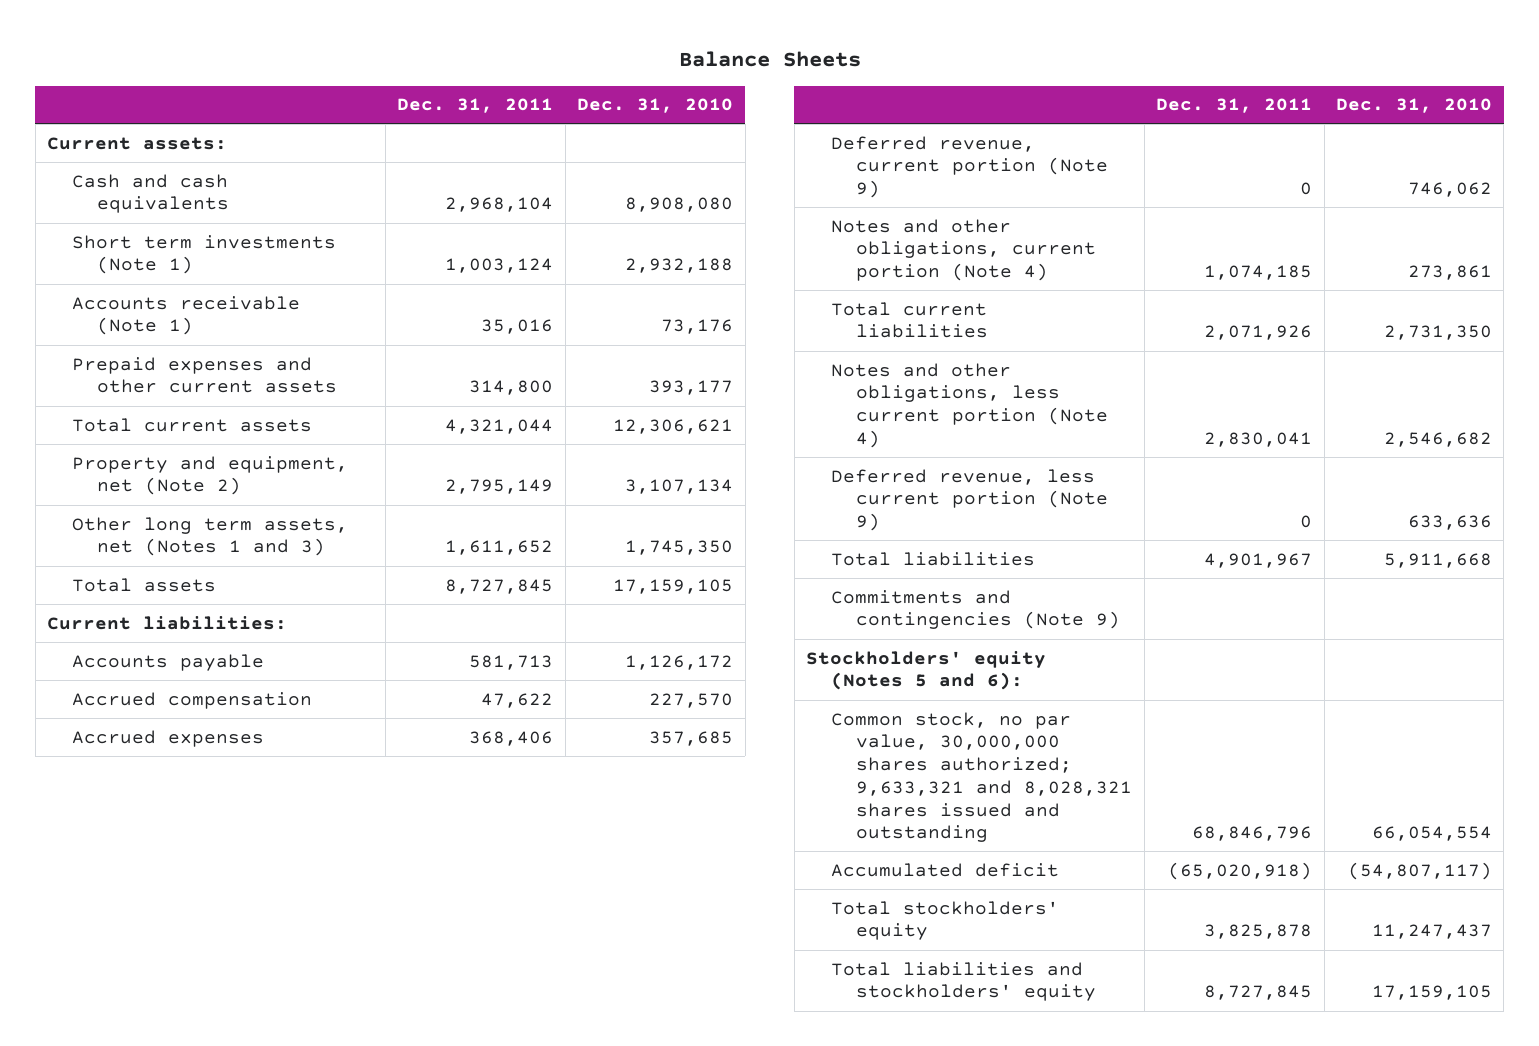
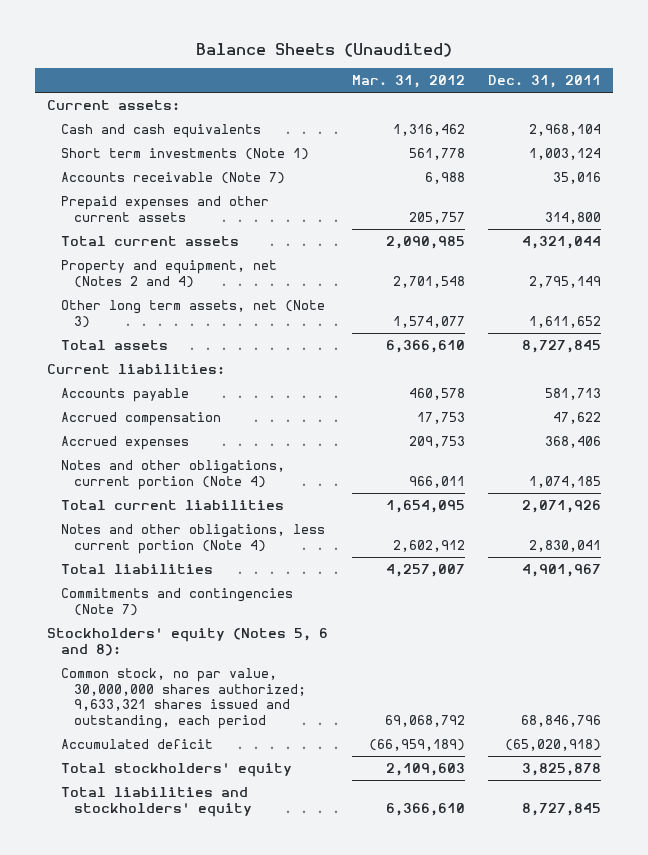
- Balance Sheets
+ Balance Sheets (Unaudited)
- | Dec. 31, 2011 | Dec. 31, 2010
+ | Mar. 31, 2012 | Dec. 31, 2011
- Accounts receivable (Note 1) | 35,016 | 73,176
+ Accounts receivable (Note 7) | 6,988 | 35,016
- Property and equipment, net (Note 2) | 2,795,149 | 3,107,134
- Other long term assets, net (Notes 1 and 3) | 1,611,652 | 1,745,350
+ Property and equipment, net (Notes 2 and 4) | 2,701,548 | 2,795,149
+ Other long term assets, net (Note 3) | 1,574,077 | 1,611,652
- Deferred revenue, current portion (Note 9) | 0 | 746,062
- Deferred revenue, less current portion (Note 9) | 0 | 633,636
- Commitments and contingencies (Note 9)
- Stockholders' equity (Notes 5 and 6):
- Common stock, no par value, 30,000,000 shares authorized; 9,633,321 and 8,028,321 shares issued and outstanding | 68,846,796 | 66,054,554
+ Commitments and contingencies (Note 7)
+ Stockholders' equity (Notes 5, 6 and 8):
+ Common stock, no par value, 30,000,000 shares authorized; 9,633,321 shares issued and outstanding, each period | 69,068,792 | 68,846,796

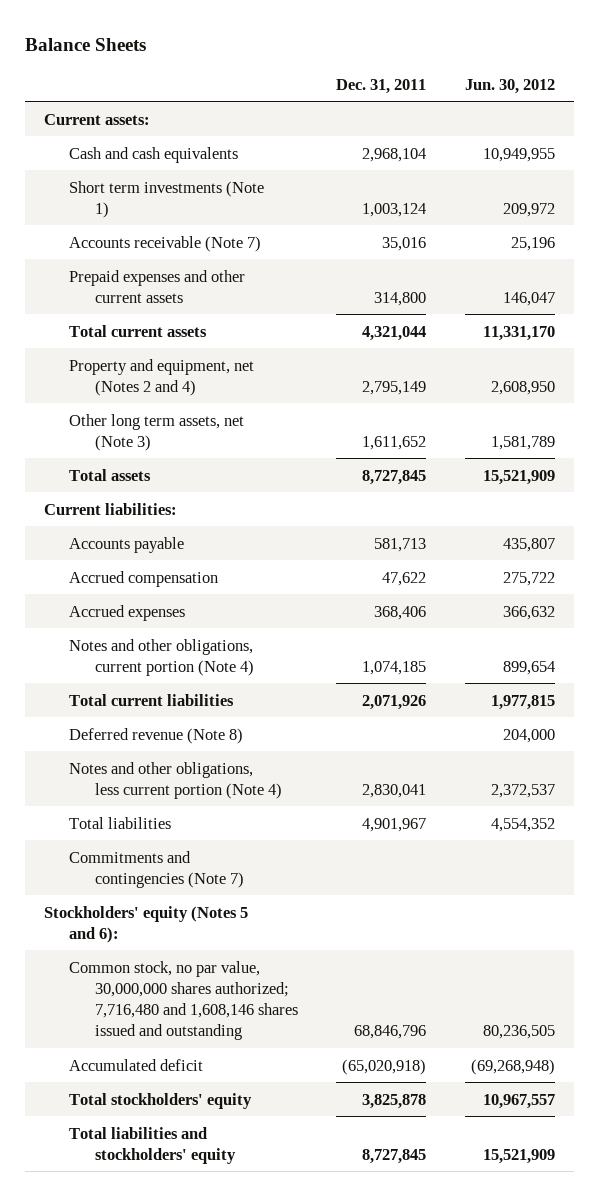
- Balance Sheets (Unaudited)
+ Balance Sheets
- | Mar. 31, 2012 | Dec. 31, 2011
+ | Dec. 31, 2011 | Jun. 30, 2012
+ Deferred revenue (Note 8) | | 204,000
- Stockholders' equity (Notes 5, 6 and 8):
- Common stock, no par value, 30,000,000 shares authorized; 9,633,321 shares issued and outstanding, each period | 69,068,792 | 68,846,796
+ Stockholders' equity (Notes 5 and 6):
+ Common stock, no par value, 30,000,000 shares authorized; 7,716,480 and 1,608,146 shares issued and outstanding | 68,846,796 | 80,236,505

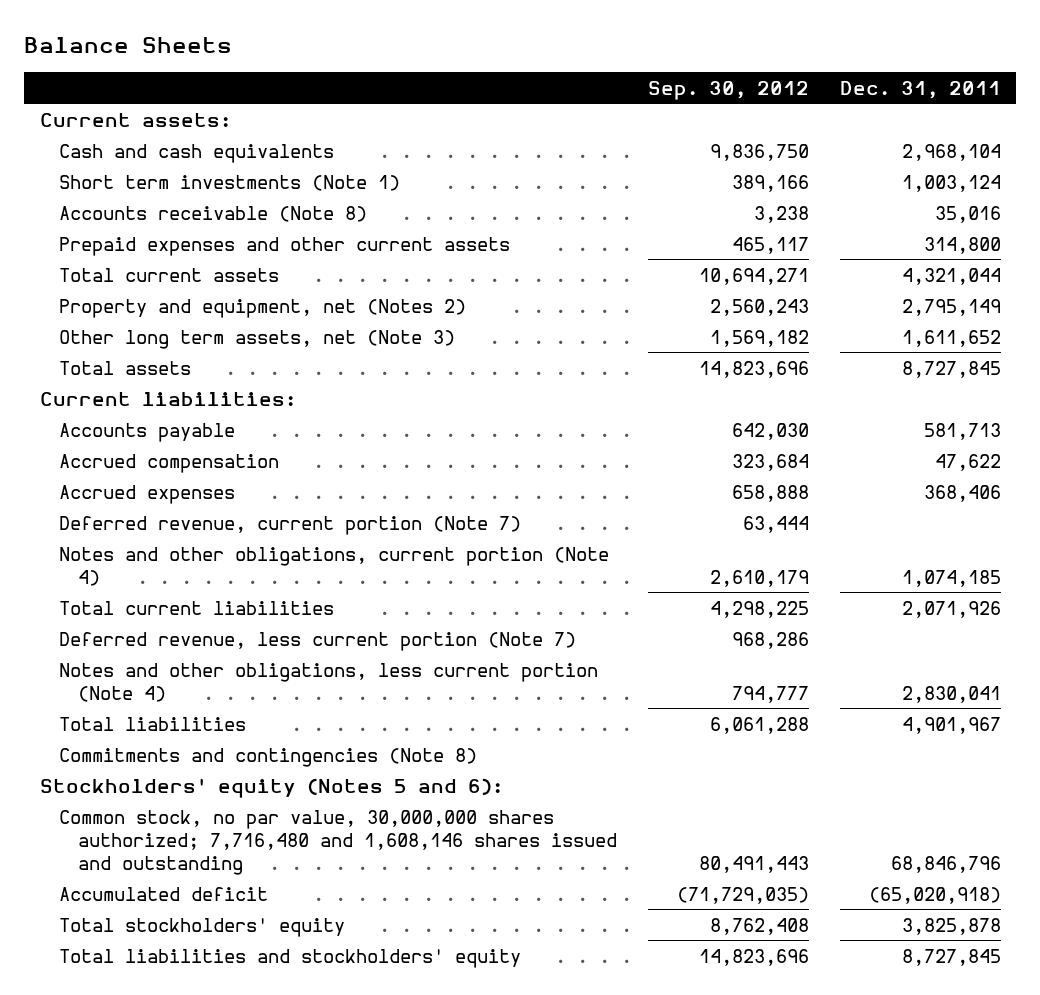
- | Dec. 31, 2011 | Jun. 30, 2012
+ | Sep. 30, 2012 | Dec. 31, 2011
- Accounts receivable (Note 7) | 35,016 | 25,196
+ Accounts receivable (Note 8) | 3,238 | 35,016
- Property and equipment, net (Notes 2 and 4) | 2,795,149 | 2,608,950
+ Property and equipment, net (Notes 2) | 2,560,243 | 2,795,149
+ Deferred revenue, current portion (Note 7) | 63,444 |
- Deferred revenue (Note 8) | | 204,000
+ Deferred revenue, less current portion (Note 7) | 968,286 |
- Commitments and contingencies (Note 7)
+ Commitments and contingencies (Note 8)

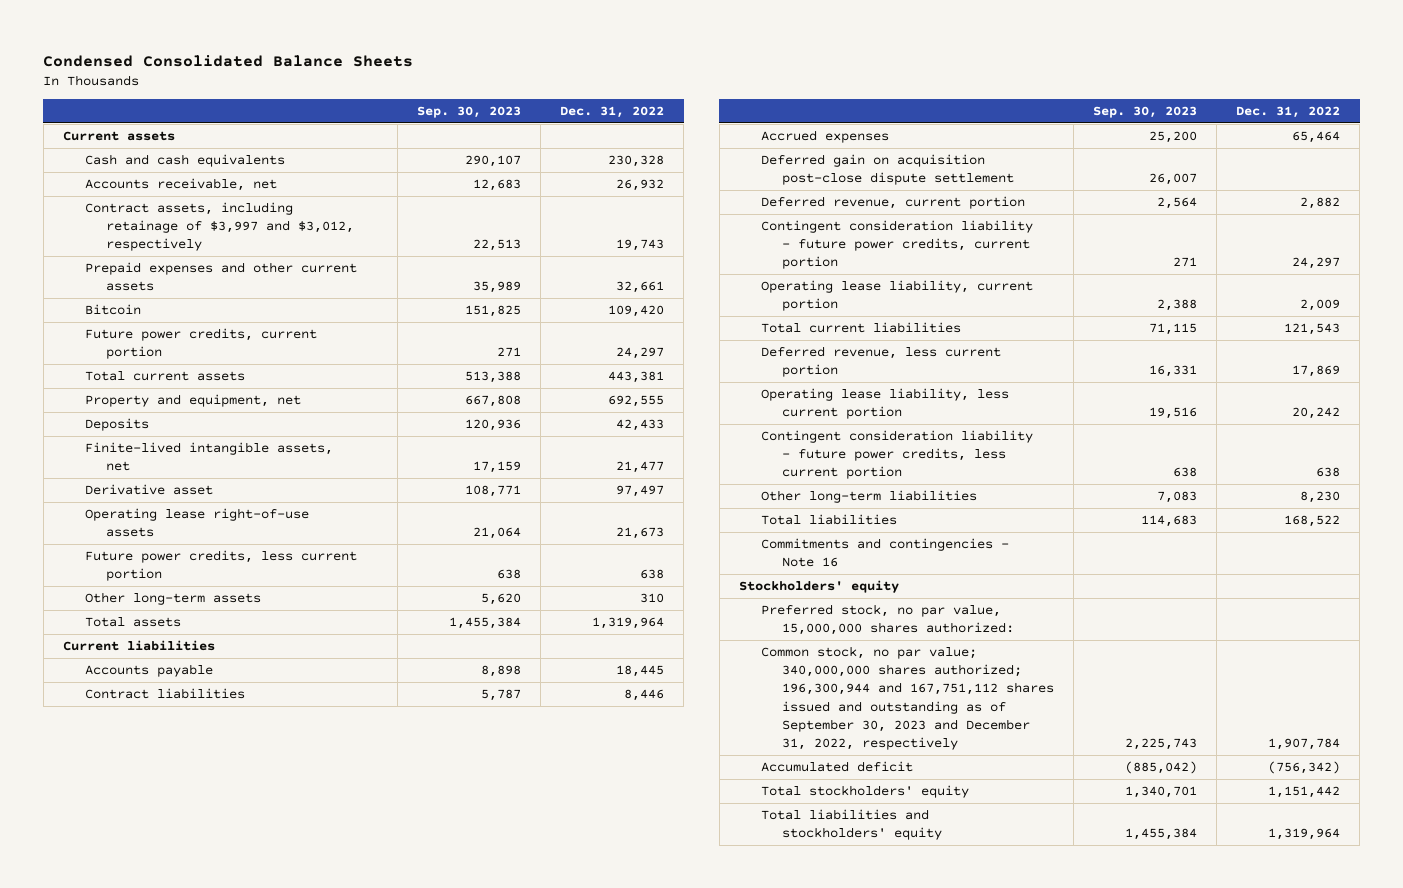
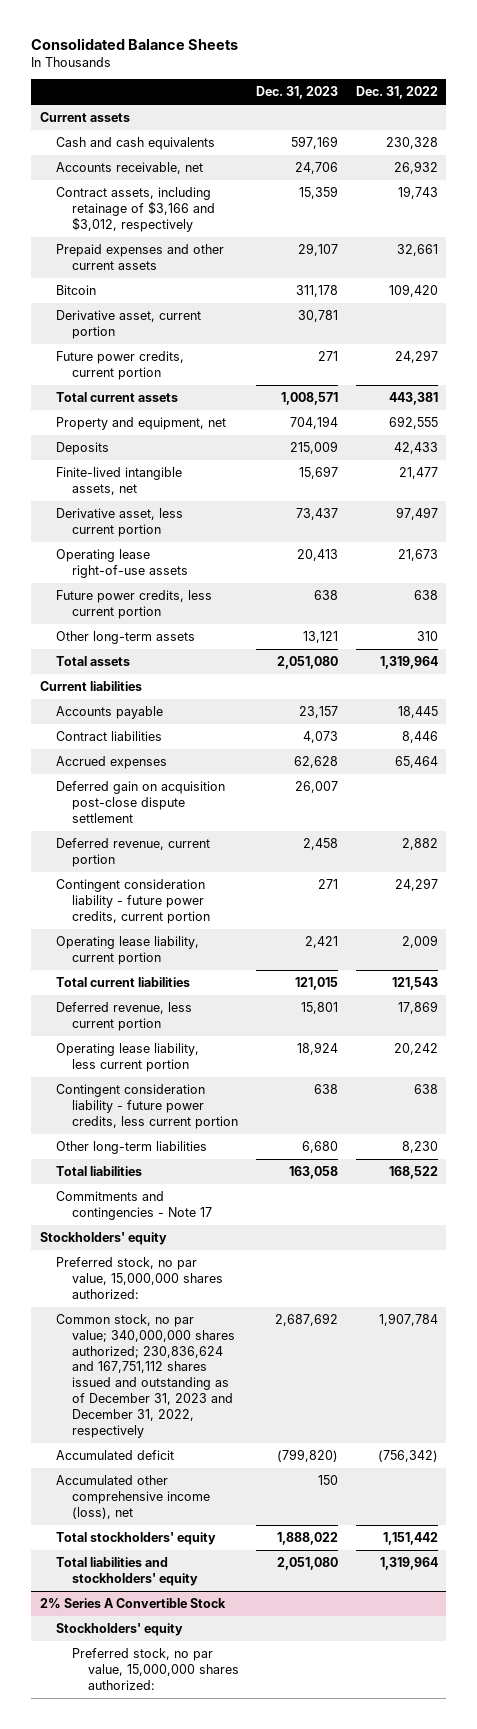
- Condensed Consolidated Balance Sheets
+ Consolidated Balance Sheets
- | Sep. 30, 2023 | Dec. 31, 2022
+ | Dec. 31, 2023 | Dec. 31, 2022
- Contract assets, including retainage of $3,997 and $3,012, respectively | 22,513 | 19,743
+ Contract assets, including retainage of $3,166 and $3,012, respectively | 15,359 | 19,743
+ Derivative asset, current portion | 30,781 |
- Derivative asset | 108,771 | 97,497
+ Derivative asset, less current portion | 73,437 | 97,497
- Commitments and contingencies - Note 16
+ Commitments and contingencies - Note 17
- Common stock, no par value; 340,000,000 shares authorized; 196,300,944 and 167,751,112 shares issued and outstanding as of September 30, 2023 and December 31, 2022, respectively | 2,225,743 | 1,907,784
+ Common stock, no par value; 340,000,000 shares authorized; 230,836,624 and 167,751,112 shares issued and outstanding as of December 31, 2023 and December 31, 2022, respectively | 2,687,692 | 1,907,784
+ Accumulated other comprehensive income (loss), net | 150 |
+ 2% Series A Convertible Stock
+ Stockholders' equity
+ Preferred stock, no par value, 15,000,000 shares authorized:

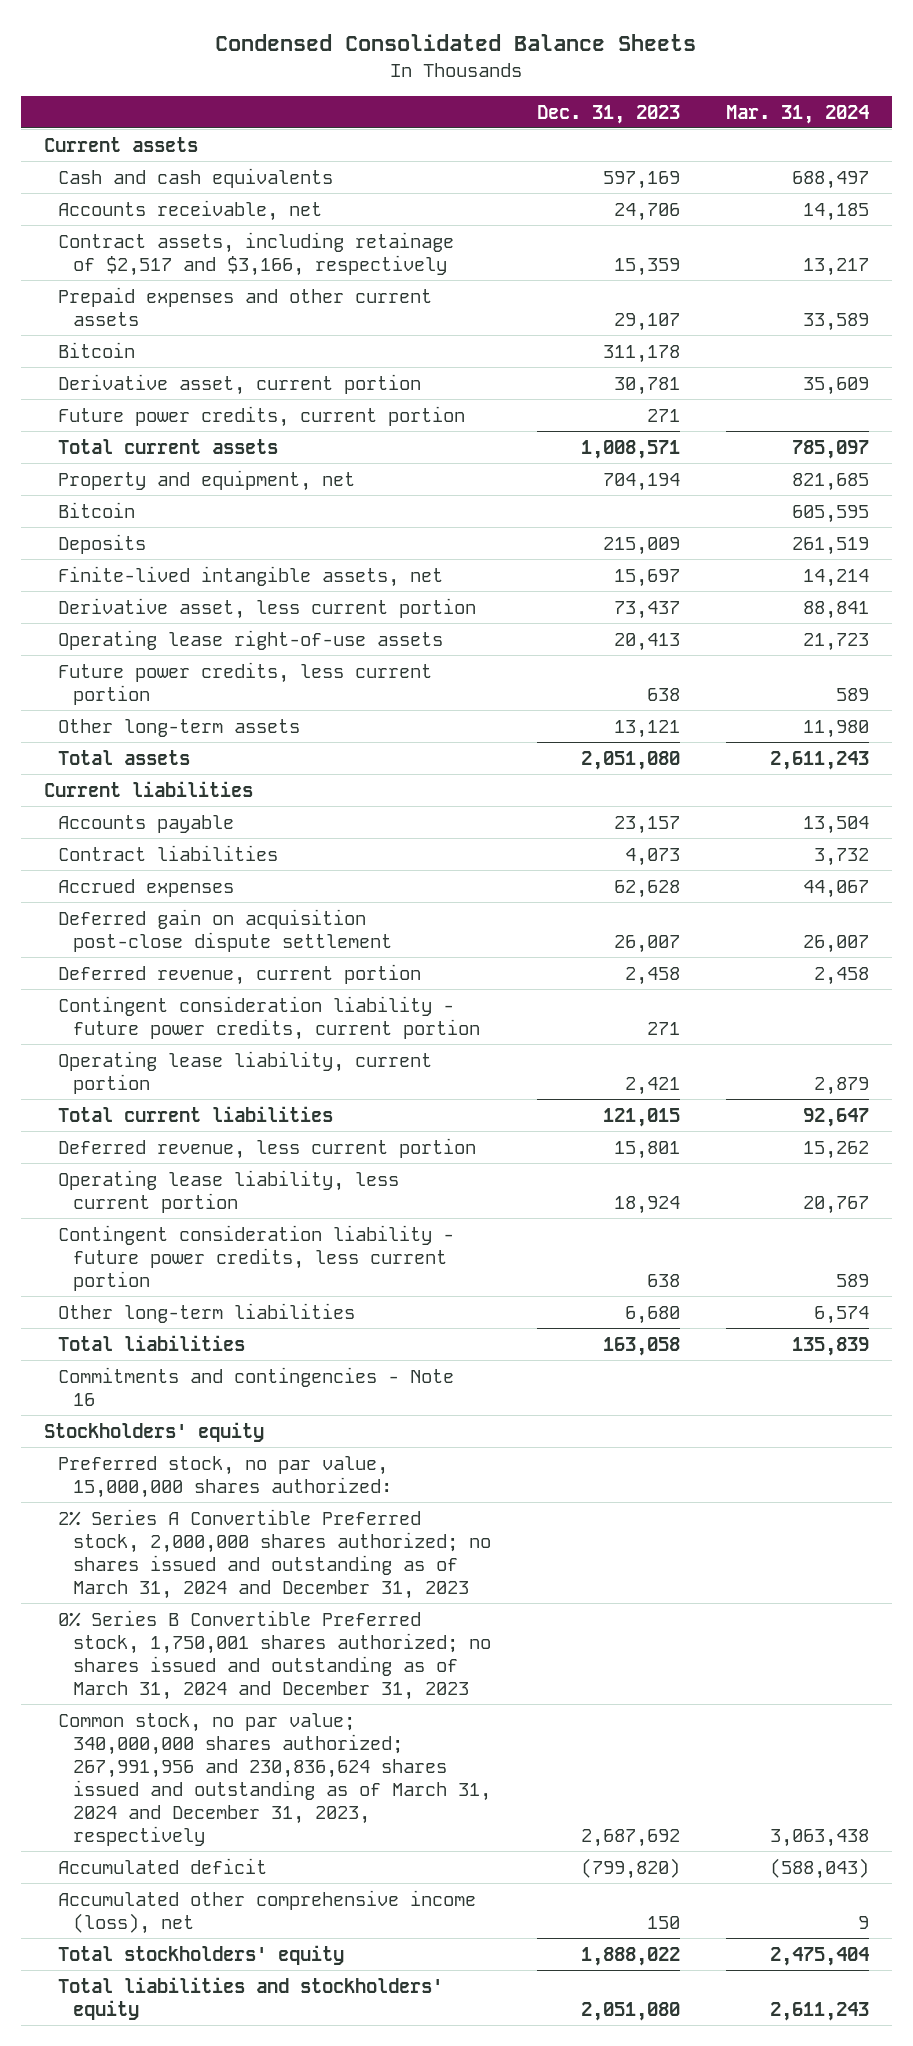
- Consolidated Balance Sheets
+ Condensed Consolidated Balance Sheets
- | Dec. 31, 2023 | Dec. 31, 2022
+ | Dec. 31, 2023 | Mar. 31, 2024
- Contract assets, including retainage of $3,166 and $3,012, respectively | 15,359 | 19,743
+ Contract assets, including retainage of $2,517 and $3,166, respectively | 15,359 | 13,217
+ Bitcoin | | 605,595
- Commitments and contingencies - Note 17
+ Commitments and contingencies - Note 16
- Common stock, no par value; 340,000,000 shares authorized; 230,836,624 and 167,751,112 shares issued and outstanding as of December 31, 2023 and December 31, 2022, respectively | 2,687,692 | 1,907,784
+ 2% Series A Convertible Preferred stock, 2,000,000 shares authorized; no shares issued and outstanding as of March 31, 2024 and December 31, 2023
+ 0% Series B Convertible Preferred stock, 1,750,001 shares authorized; no shares issued and outstanding as of March 31, 2024 and December 31, 2023
+ Common stock, no par value; 340,000,000 shares authorized; 267,991,956 and 230,836,624 shares issued and outstanding as of March 31, 2024 and December 31, 2023, respectively | 2,687,692 | 3,063,438
- 2% Series A Convertible Stock
- Stockholders' equity
- Preferred stock, no par value, 15,000,000 shares authorized:

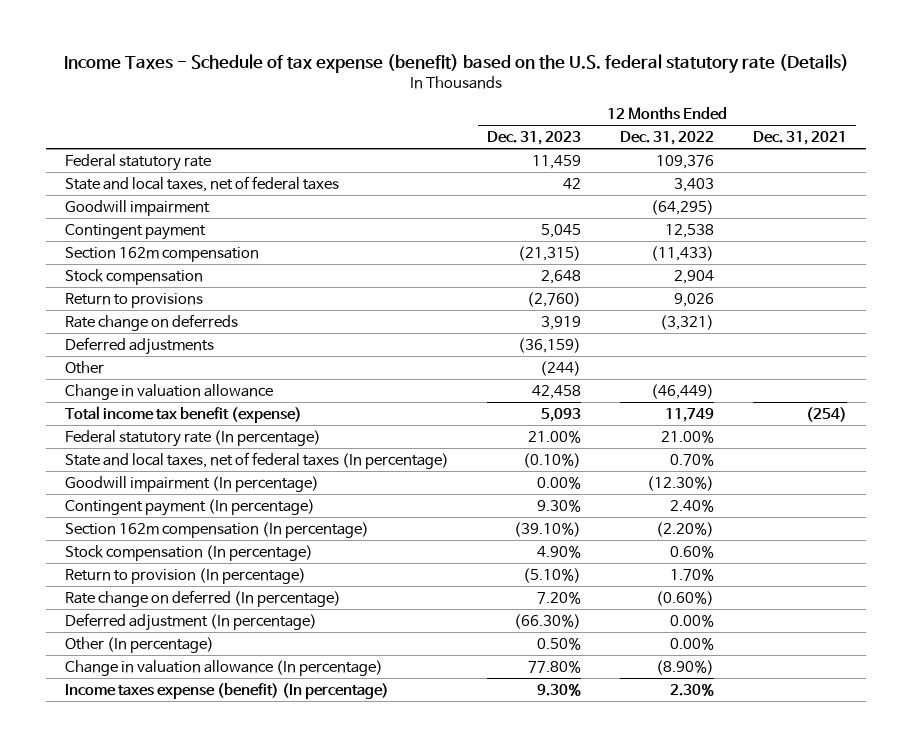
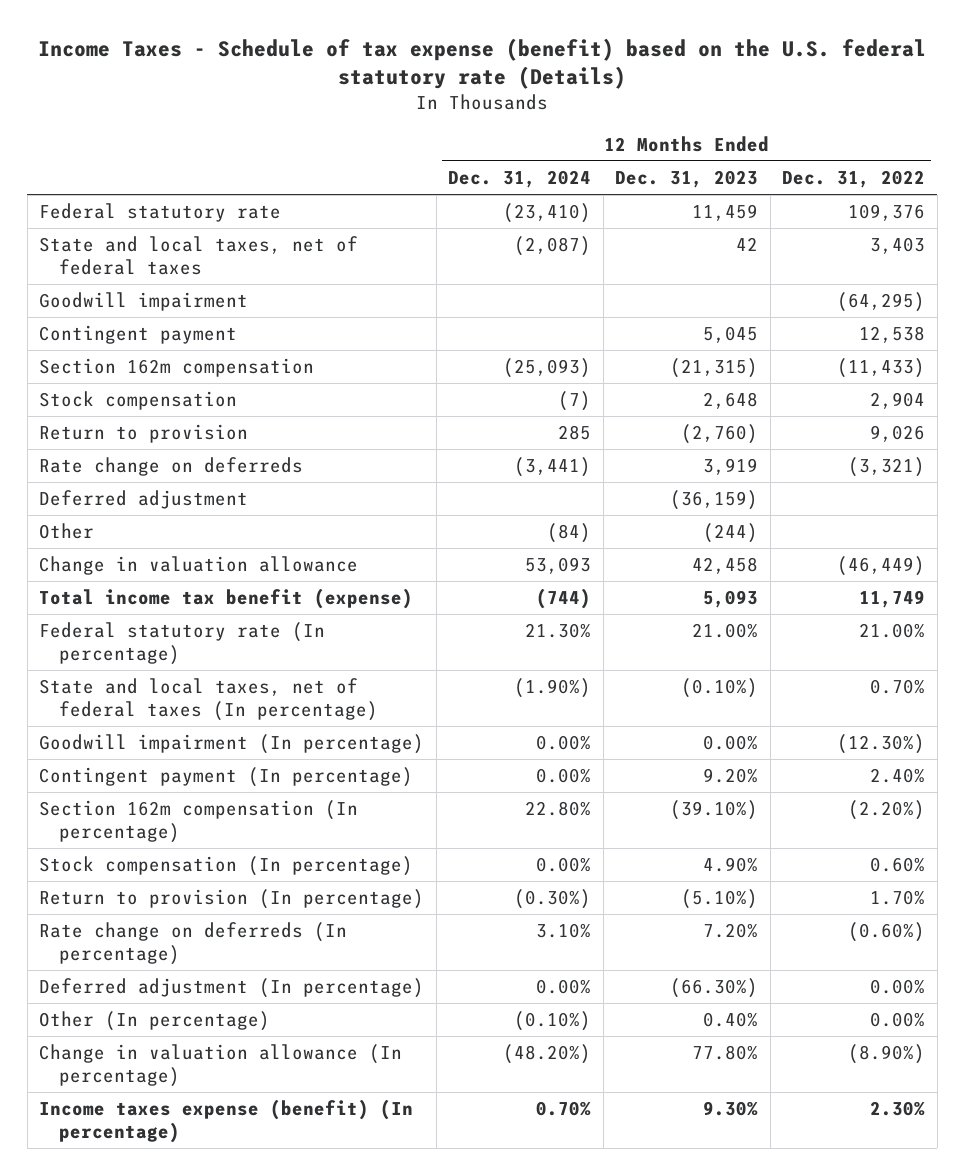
- | 12 Months Ended Dec. 31, 2023 | 12 Months Ended Dec. 31, 2022 | 12 Months Ended Dec. 31, 2021
+ | 12 Months Ended Dec. 31, 2024 | 12 Months Ended Dec. 31, 2023 | 12 Months Ended Dec. 31, 2022
- Return to provisions | (2,760) | 9,026 |
+ Return to provision | 285 | (2,760) | 9,026
- Deferred adjustments | (36,159) | |
+ Deferred adjustment | | (36,159) |
- Contingent payment (In percentage) | 9.30% | 2.40% |
+ Contingent payment (In percentage) | 0.00% | 9.20% | 2.40%
- Rate change on deferred (In percentage) | 7.20% | (0.60%) |
+ Rate change on deferreds (In percentage) | 3.10% | 7.20% | (0.60%)
- Other (In percentage) | 0.50% | 0.00% |
+ Other (In percentage) | (0.10%) | 0.40% | 0.00%

